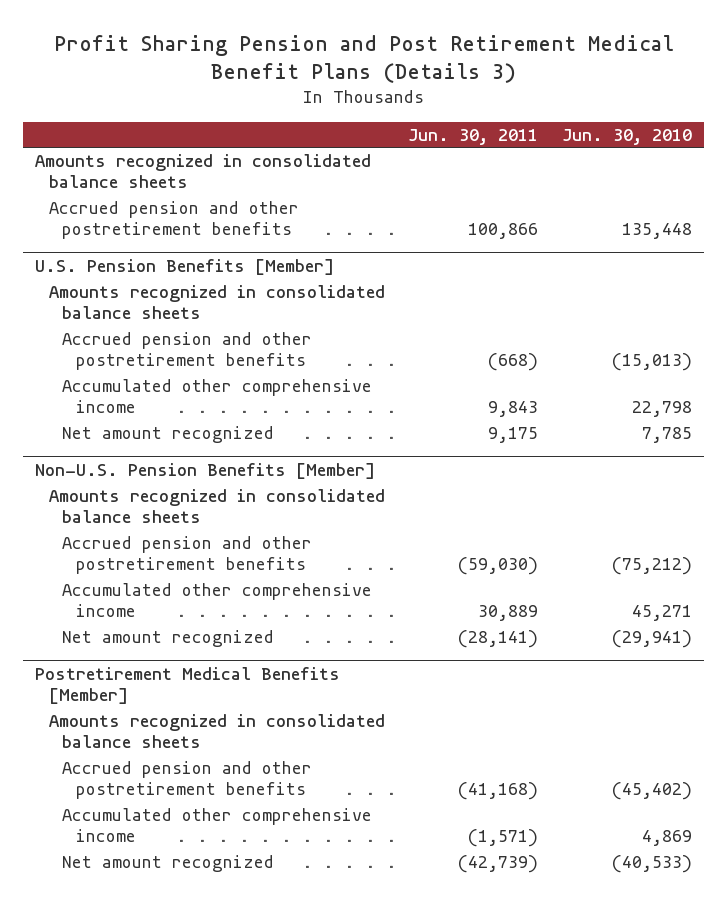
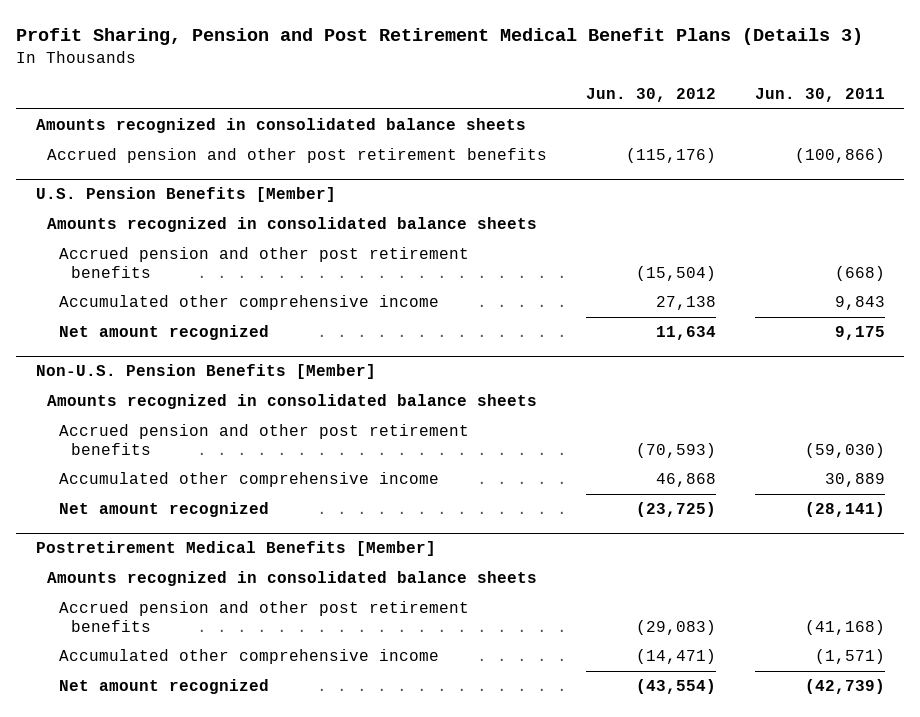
- Profit Sharing Pension and Post Retirement Medical Benefit Plans (Details 3)
+ Profit Sharing, Pension and Post Retirement Medical Benefit Plans (Details 3)
- | Jun. 30, 2011 | Jun. 30, 2010
+ | Jun. 30, 2012 | Jun. 30, 2011
- Accrued pension and other postretirement benefits | 100,866 | 135,448
+ Accrued pension and other post retirement benefits | (115,176) | (100,866)
@ U.S. Pension Benefits [Member]
- Accrued pension and other postretirement benefits | (668) | (15,013)
+ Accrued pension and other post retirement benefits | (15,504) | (668)
@ Non-U.S. Pension Benefits [Member]
- Accrued pension and other postretirement benefits | (59,030) | (75,212)
+ Accrued pension and other post retirement benefits | (70,593) | (59,030)
@ Postretirement Medical Benefits [Member]
- Accrued pension and other postretirement benefits | (41,168) | (45,402)
+ Accrued pension and other post retirement benefits | (29,083) | (41,168)

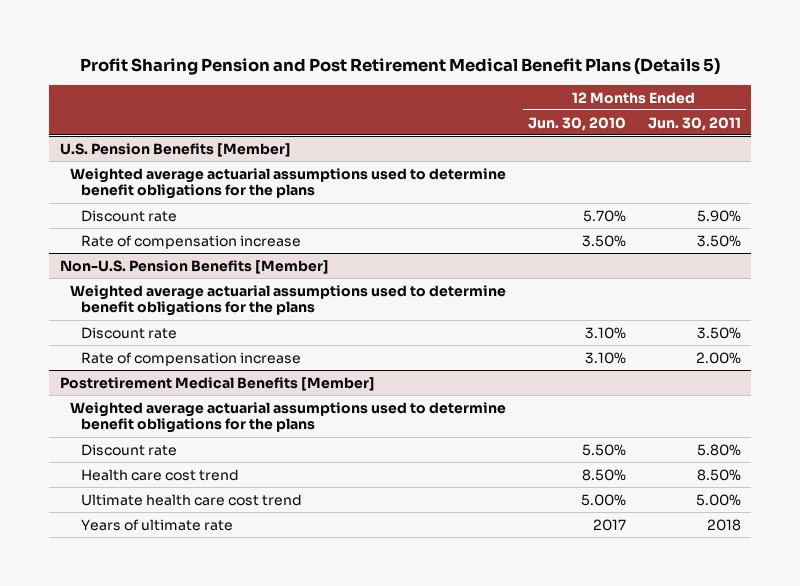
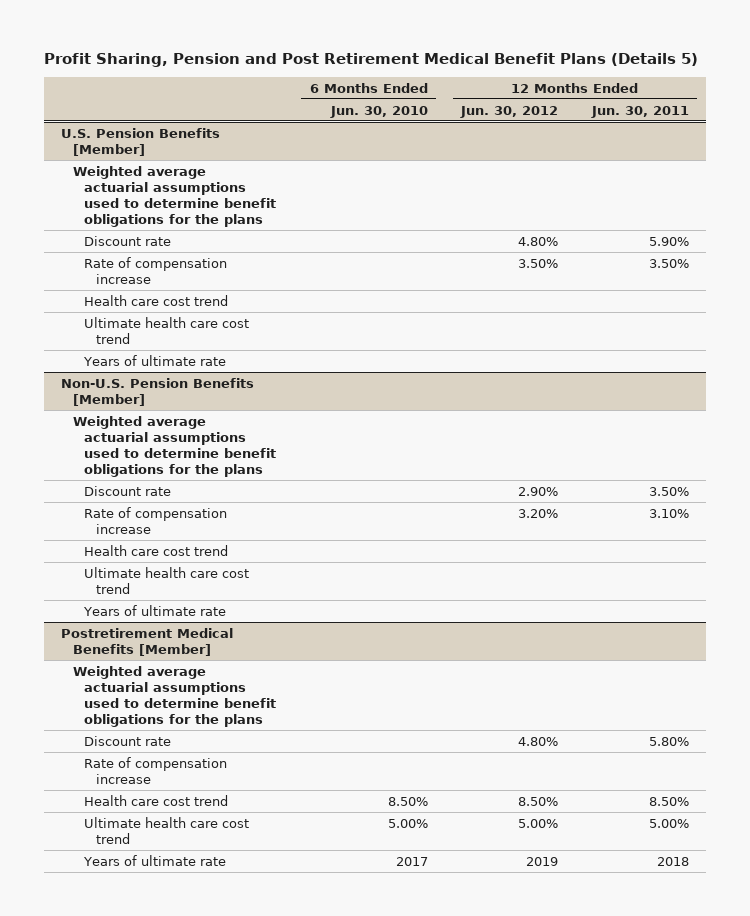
- Profit Sharing Pension and Post Retirement Medical Benefit Plans (Details 5)
+ Profit Sharing, Pension and Post Retirement Medical Benefit Plans (Details 5)
- | 12 Months Ended Jun. 30, 2010 | 12 Months Ended Jun. 30, 2011
+ | 6 Months Ended Jun. 30, 2010 | 12 Months Ended Jun. 30, 2012 | 12 Months Ended Jun. 30, 2011
@ U.S. Pension Benefits [Member]
+ Health care cost trend
+ Ultimate health care cost trend
+ Years of ultimate rate
@ Non-U.S. Pension Benefits [Member]
- Rate of compensation increase | 3.10% | 2.00%
+ Rate of compensation increase | | 3.20% | 3.10%
+ Health care cost trend
+ Ultimate health care cost trend
+ Years of ultimate rate
@ Postretirement Medical Benefits [Member]
+ Rate of compensation increase

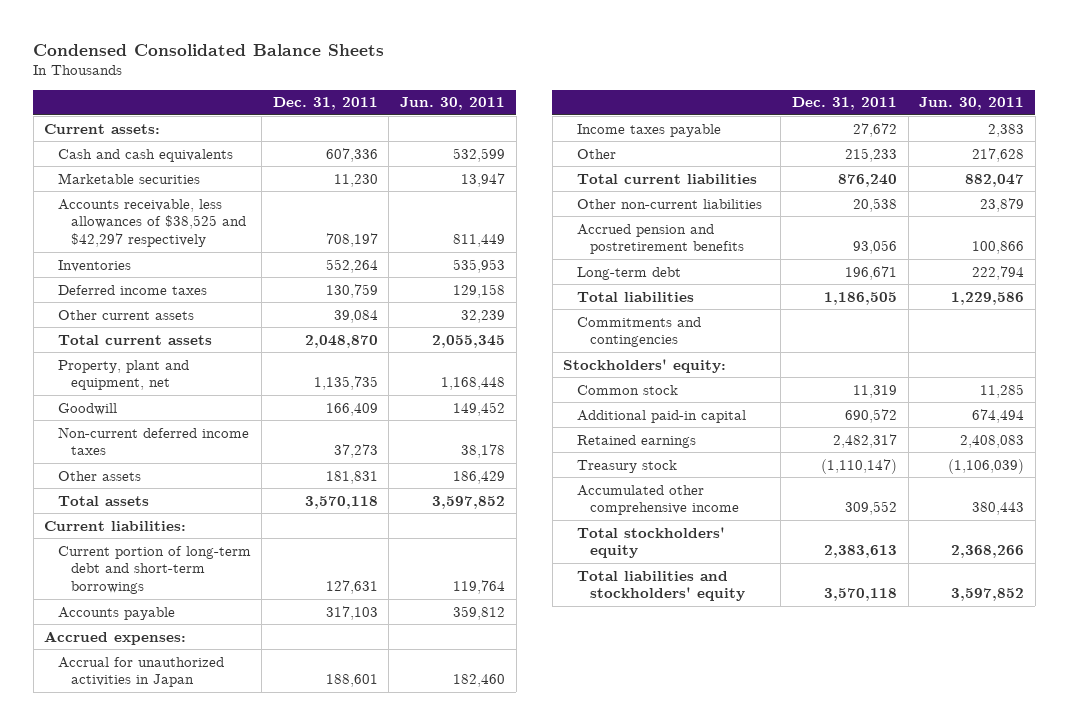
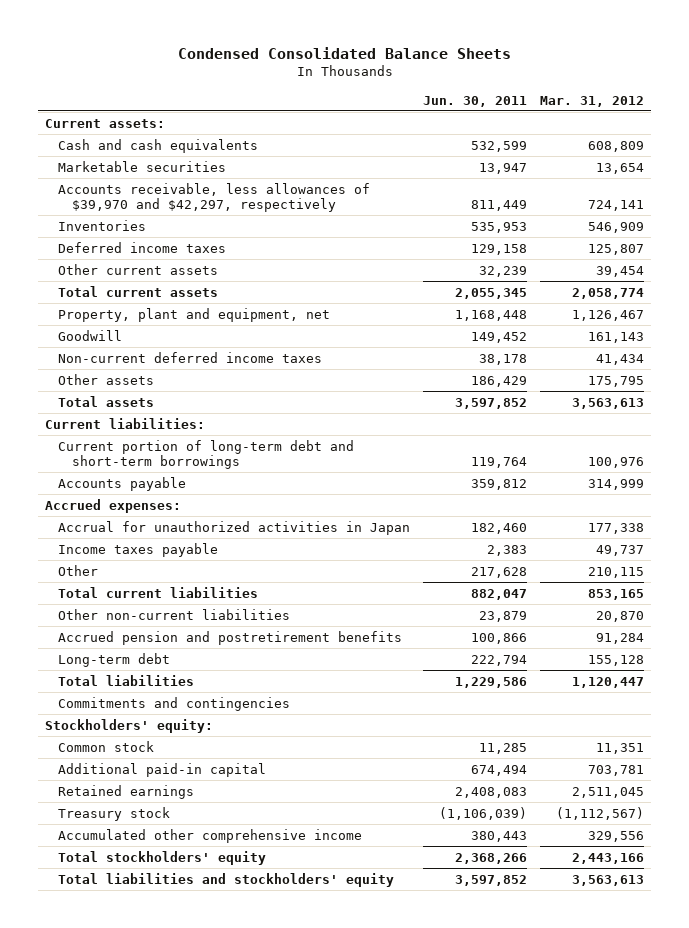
- | Dec. 31, 2011 | Jun. 30, 2011
+ | Jun. 30, 2011 | Mar. 31, 2012
- Accounts receivable, less allowances of $38,525 and $42,297 respectively | 708,197 | 811,449
+ Accounts receivable, less allowances of $39,970 and $42,297, respectively | 811,449 | 724,141

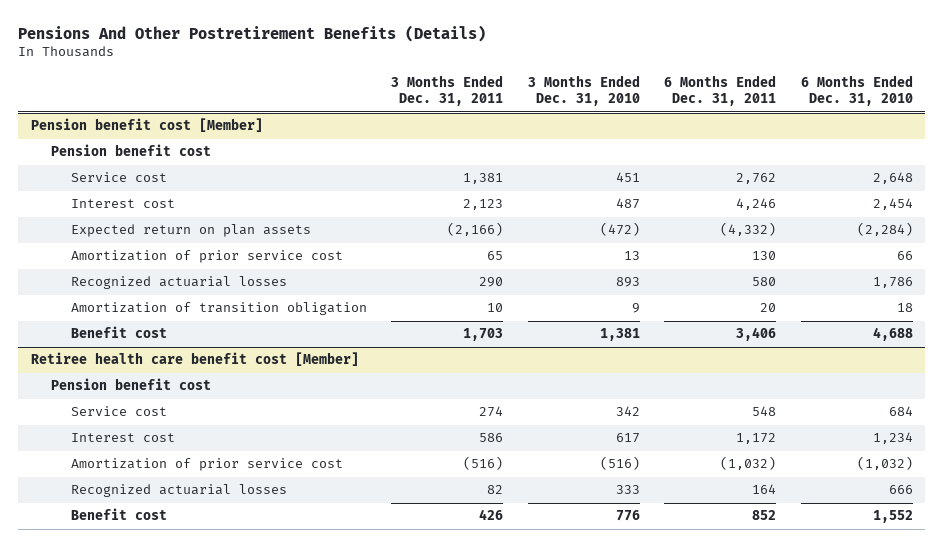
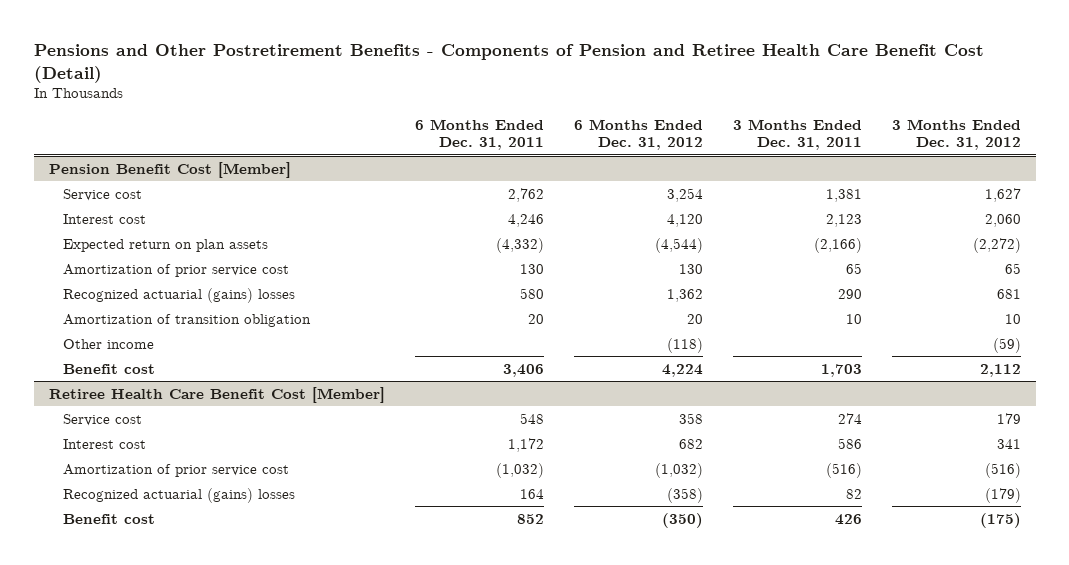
- Pensions And Other Postretirement Benefits (Details)
+ Pensions and Other Postretirement Benefits - Components of Pension and Retiree Health Care Benefit Cost (Detail)
- | 3 Months Ended Dec. 31, 2011 | 3 Months Ended Dec. 31, 2010 | 6 Months Ended Dec. 31, 2011 | 6 Months Ended Dec. 31, 2010
+ | 6 Months Ended Dec. 31, 2011 | 6 Months Ended Dec. 31, 2012 | 3 Months Ended Dec. 31, 2011 | 3 Months Ended Dec. 31, 2012
- Pension benefit cost [Member]
- Pension benefit cost
+ Pension Benefit Cost [Member]
- Recognized actuarial losses | 290 | 893 | 580 | 1,786
+ Recognized actuarial (gains) losses | 580 | 1,362 | 290 | 681
+ Other income | | (118) | | (59)
- Retiree health care benefit cost [Member]
- Pension benefit cost
+ Retiree Health Care Benefit Cost [Member]
- Recognized actuarial losses | 82 | 333 | 164 | 666
+ Recognized actuarial (gains) losses | 164 | (358) | 82 | (179)

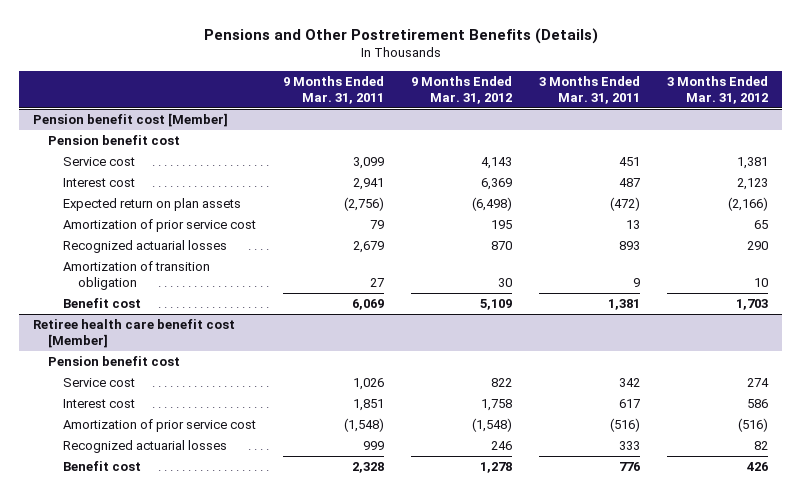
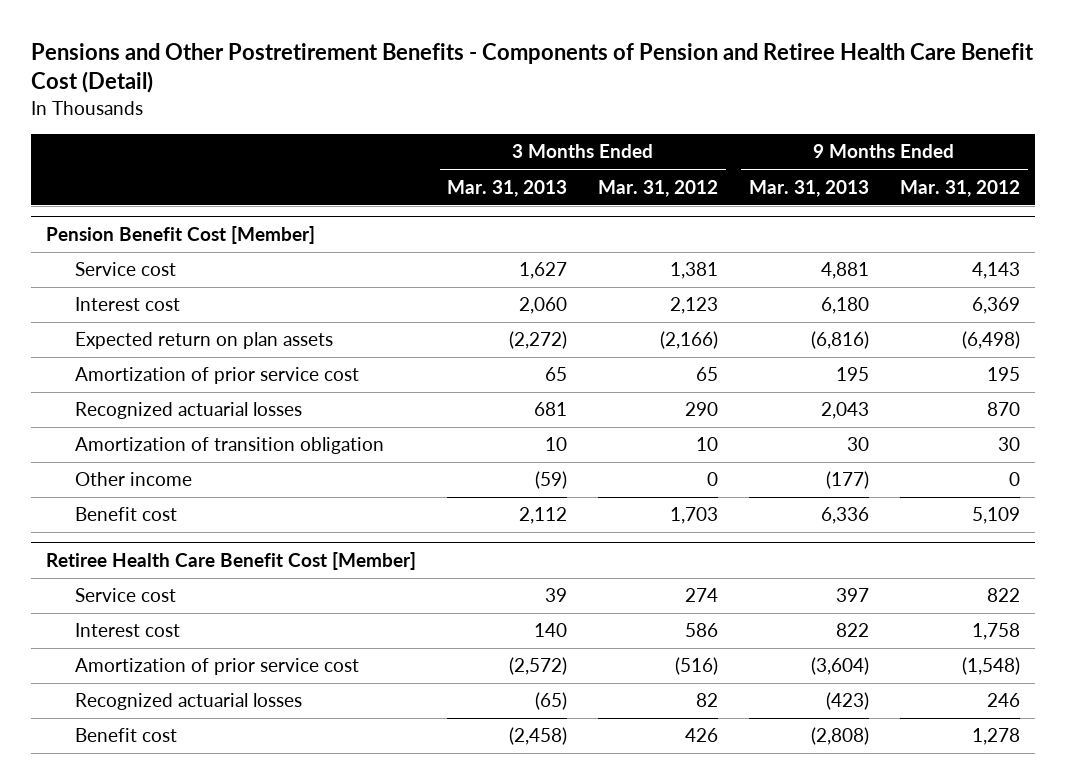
- Pensions and Other Postretirement Benefits (Details)
+ Pensions and Other Postretirement Benefits - Components of Pension and Retiree Health Care Benefit Cost (Detail)
- | 9 Months Ended Mar. 31, 2011 | 9 Months Ended Mar. 31, 2012 | 3 Months Ended Mar. 31, 2011 | 3 Months Ended Mar. 31, 2012
+ | 3 Months Ended Mar. 31, 2013 | 3 Months Ended Mar. 31, 2012 | 9 Months Ended Mar. 31, 2013 | 9 Months Ended Mar. 31, 2012
- Pension benefit cost [Member]
- Pension benefit cost
+ Pension Benefit Cost [Member]
+ Other income | (59) | 0 | (177) | 0
- Retiree health care benefit cost [Member]
- Pension benefit cost
+ Retiree Health Care Benefit Cost [Member]

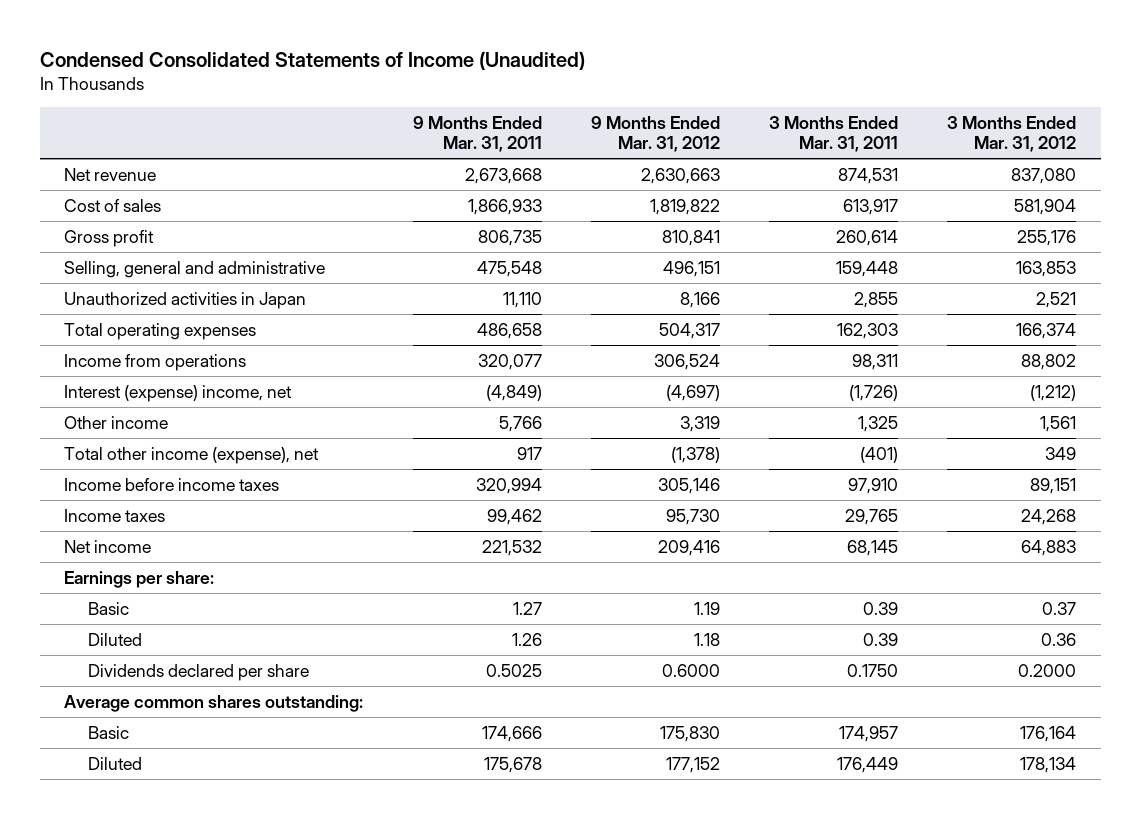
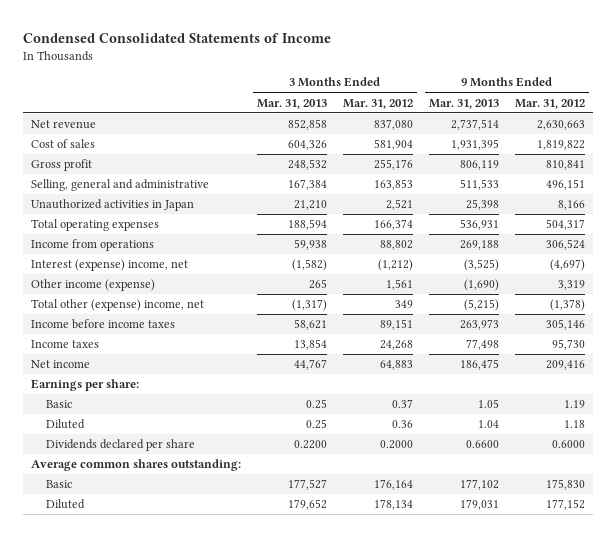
- Condensed Consolidated Statements of Income (Unaudited)
+ Condensed Consolidated Statements of Income
- | 9 Months Ended Mar. 31, 2011 | 9 Months Ended Mar. 31, 2012 | 3 Months Ended Mar. 31, 2011 | 3 Months Ended Mar. 31, 2012
+ | 3 Months Ended Mar. 31, 2013 | 3 Months Ended Mar. 31, 2012 | 9 Months Ended Mar. 31, 2013 | 9 Months Ended Mar. 31, 2012
- Other income | 5,766 | 3,319 | 1,325 | 1,561
- Total other income (expense), net | 917 | (1,378) | (401) | 349
+ Other income (expense) | 265 | 1,561 | (1,690) | 3,319
+ Total other (expense) income, net | (1,317) | 349 | (5,215) | (1,378)

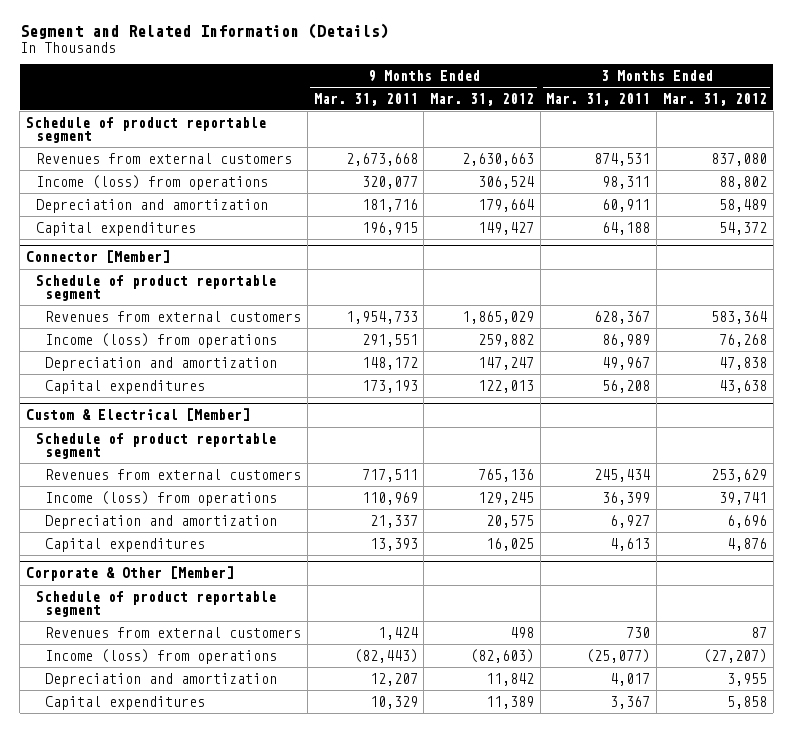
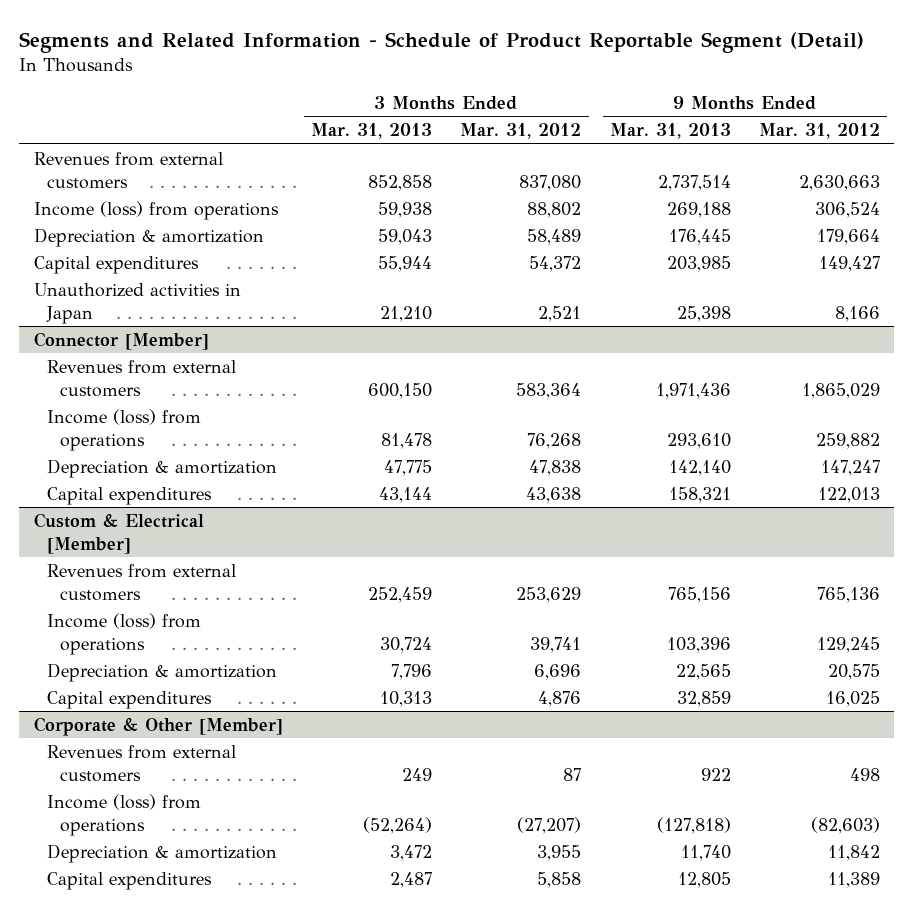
- Segment and Related Information (Details)
+ Segments and Related Information - Schedule of Product Reportable Segment (Detail)
- | 9 Months Ended Mar. 31, 2011 | 9 Months Ended Mar. 31, 2012 | 3 Months Ended Mar. 31, 2011 | 3 Months Ended Mar. 31, 2012
+ | 3 Months Ended Mar. 31, 2013 | 3 Months Ended Mar. 31, 2012 | 9 Months Ended Mar. 31, 2013 | 9 Months Ended Mar. 31, 2012
- Schedule of product reportable segment
- Depreciation and amortization | 181,716 | 179,664 | 60,911 | 58,489
+ Depreciation & amortization | 59,043 | 58,489 | 176,445 | 179,664
+ Unauthorized activities in Japan | 21,210 | 2,521 | 25,398 | 8,166
@ Connector [Member]
- Schedule of product reportable segment
- Depreciation and amortization | 148,172 | 147,247 | 49,967 | 47,838
+ Depreciation & amortization | 47,775 | 47,838 | 142,140 | 147,247
@ Custom & Electrical [Member]
- Schedule of product reportable segment
- Depreciation and amortization | 21,337 | 20,575 | 6,927 | 6,696
+ Depreciation & amortization | 7,796 | 6,696 | 22,565 | 20,575
@ Corporate & Other [Member]
- Schedule of product reportable segment
- Depreciation and amortization | 12,207 | 11,842 | 4,017 | 3,955
+ Depreciation & amortization | 3,472 | 3,955 | 11,740 | 11,842

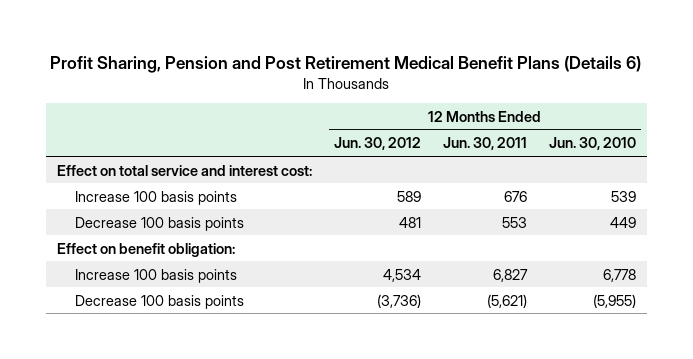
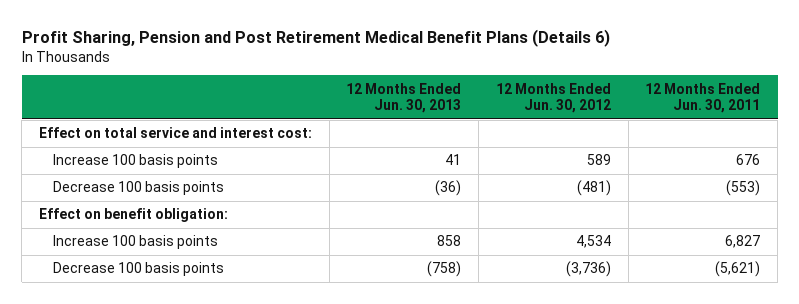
- | 12 Months Ended Jun. 30, 2012 | 12 Months Ended Jun. 30, 2011 | 12 Months Ended Jun. 30, 2010
+ | 12 Months Ended Jun. 30, 2013 | 12 Months Ended Jun. 30, 2012 | 12 Months Ended Jun. 30, 2011
- Decrease 100 basis points | 481 | 553 | 449
+ Decrease 100 basis points | (36) | (481) | (553)

